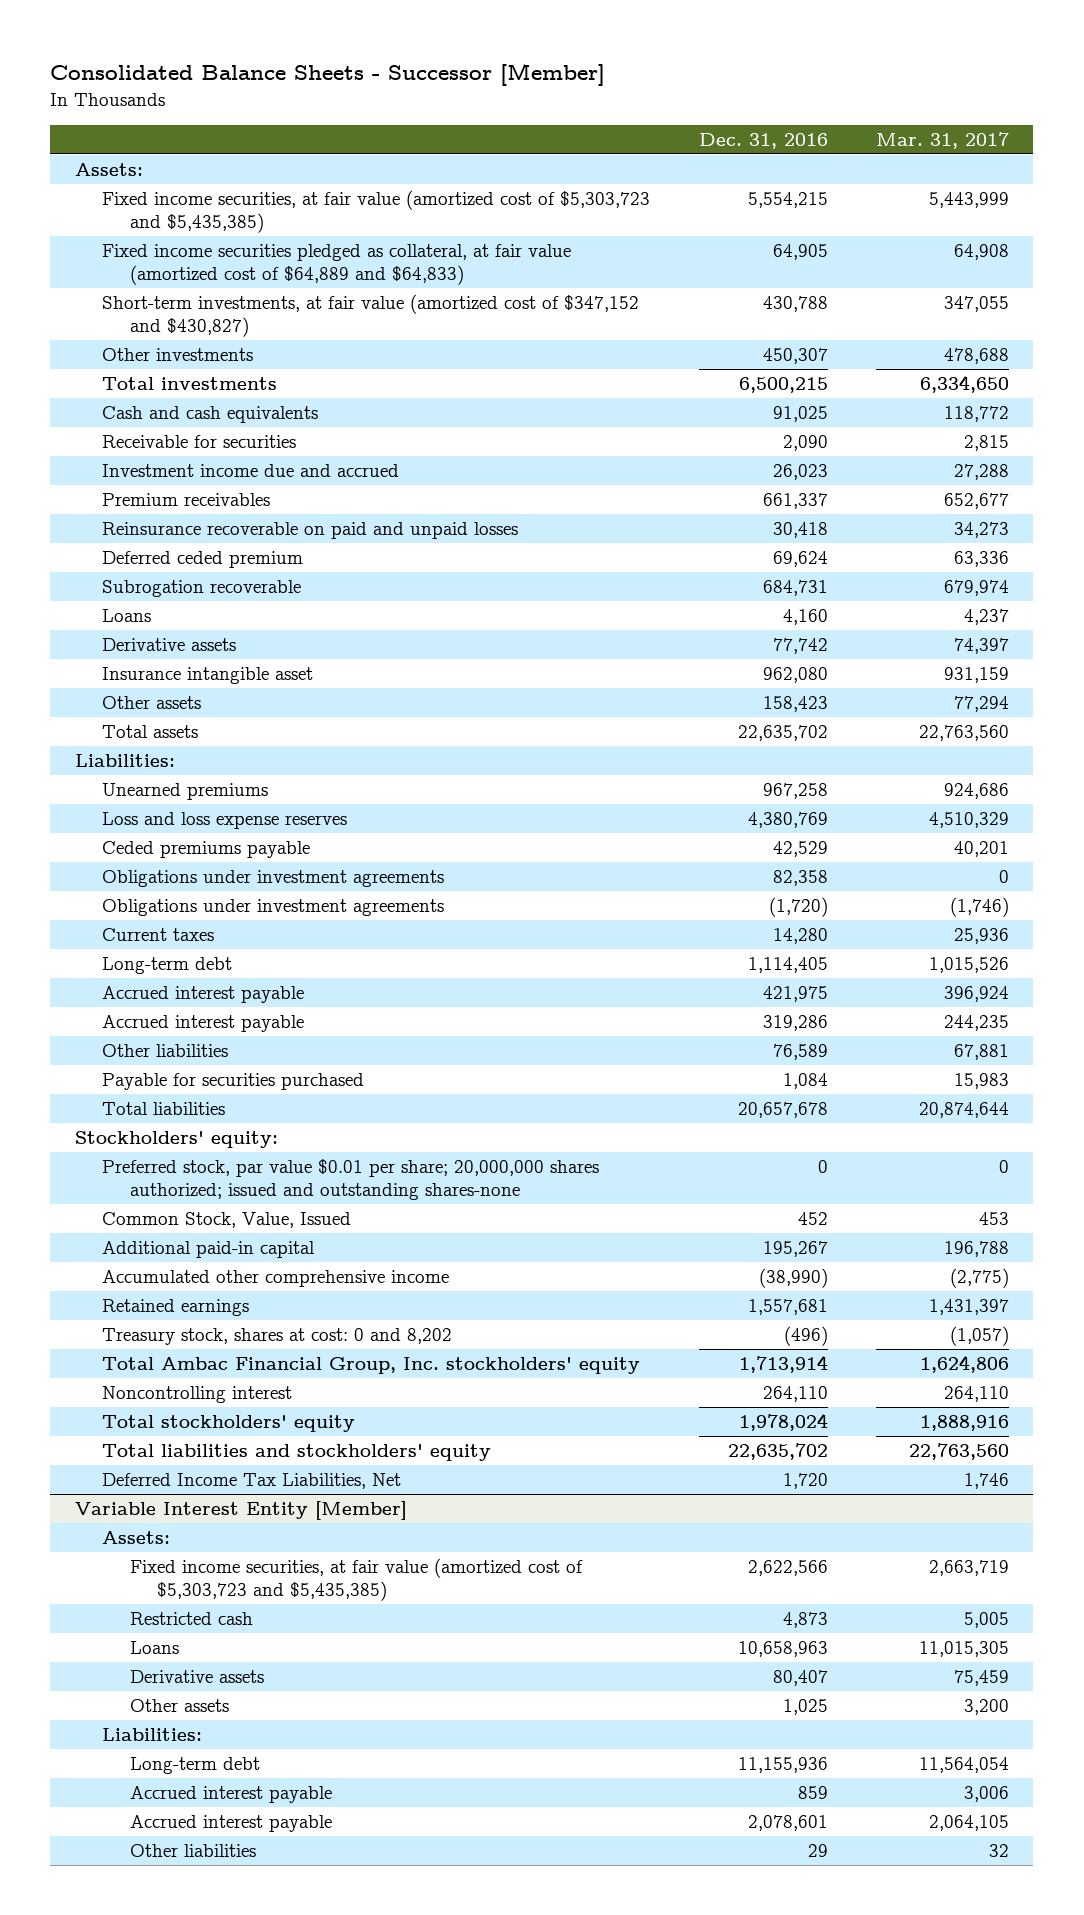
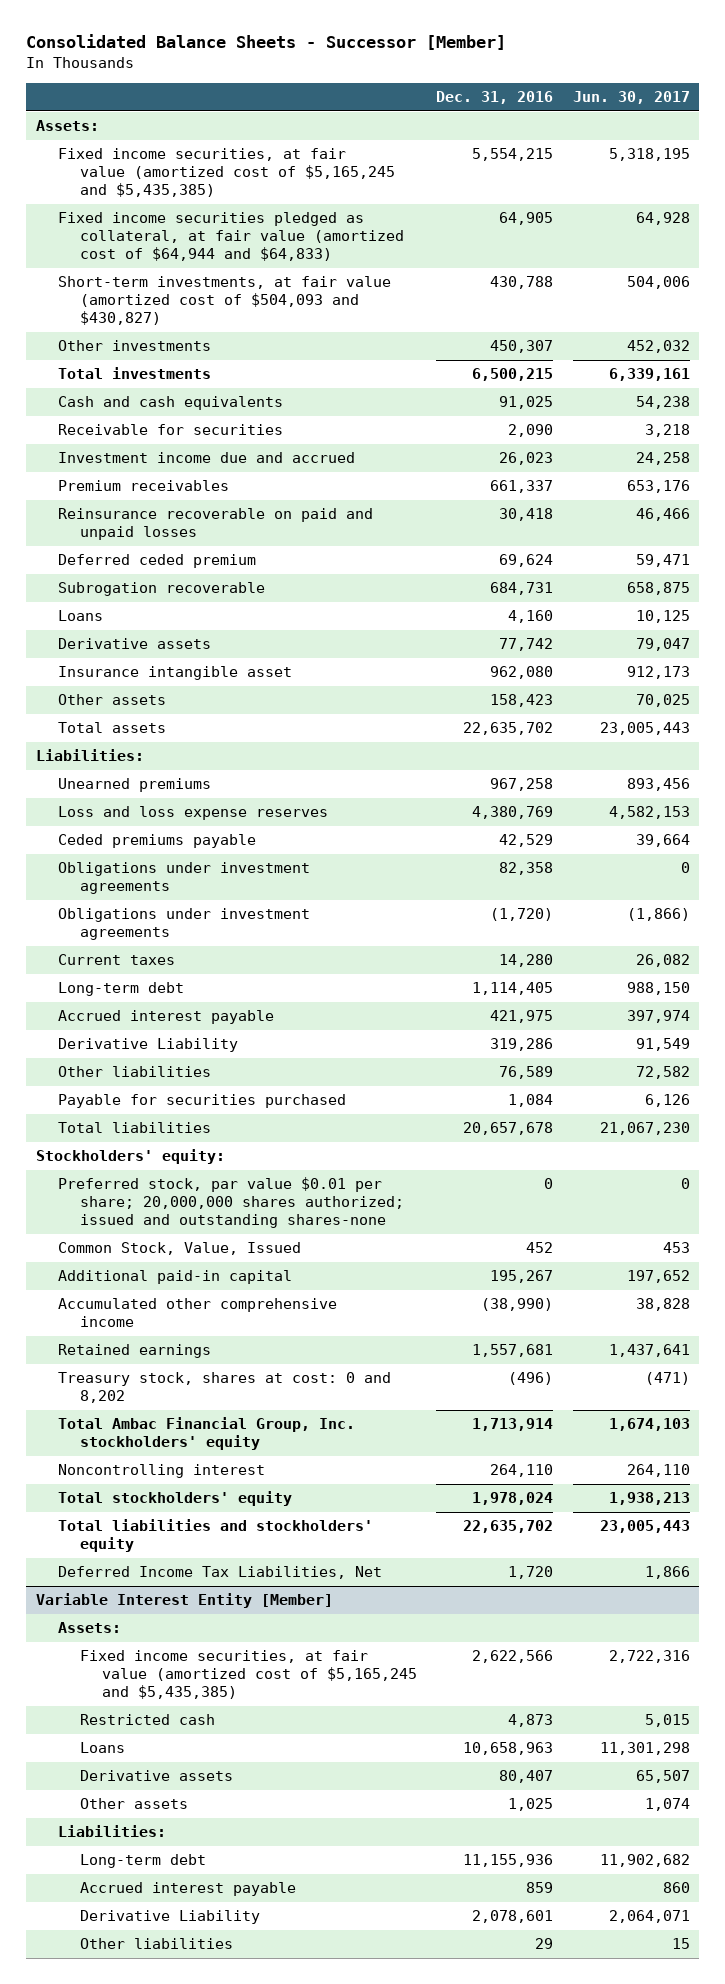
- | Dec. 31, 2016 | Mar. 31, 2017
+ | Dec. 31, 2016 | Jun. 30, 2017
- Fixed income securities, at fair value (amortized cost of $5,303,723 and $5,435,385) | 5,554,215 | 5,443,999
- Fixed income securities pledged as collateral, at fair value (amortized cost of $64,889 and $64,833) | 64,905 | 64,908
- Short-term investments, at fair value (amortized cost of $347,152 and $430,827) | 430,788 | 347,055
+ Fixed income securities, at fair value (amortized cost of $5,165,245 and $5,435,385) | 5,554,215 | 5,318,195
+ Fixed income securities pledged as collateral, at fair value (amortized cost of $64,944 and $64,833) | 64,905 | 64,928
+ Short-term investments, at fair value (amortized cost of $504,093 and $430,827) | 430,788 | 504,006
- Accrued interest payable | 319,286 | 244,235
+ Derivative Liability | 319,286 | 91,549
@ Variable Interest Entity [Member]
- Fixed income securities, at fair value (amortized cost of $5,303,723 and $5,435,385) | 2,622,566 | 2,663,719
+ Fixed income securities, at fair value (amortized cost of $5,165,245 and $5,435,385) | 2,622,566 | 2,722,316
- Accrued interest payable | 2,078,601 | 2,064,105
+ Derivative Liability | 2,078,601 | 2,064,071

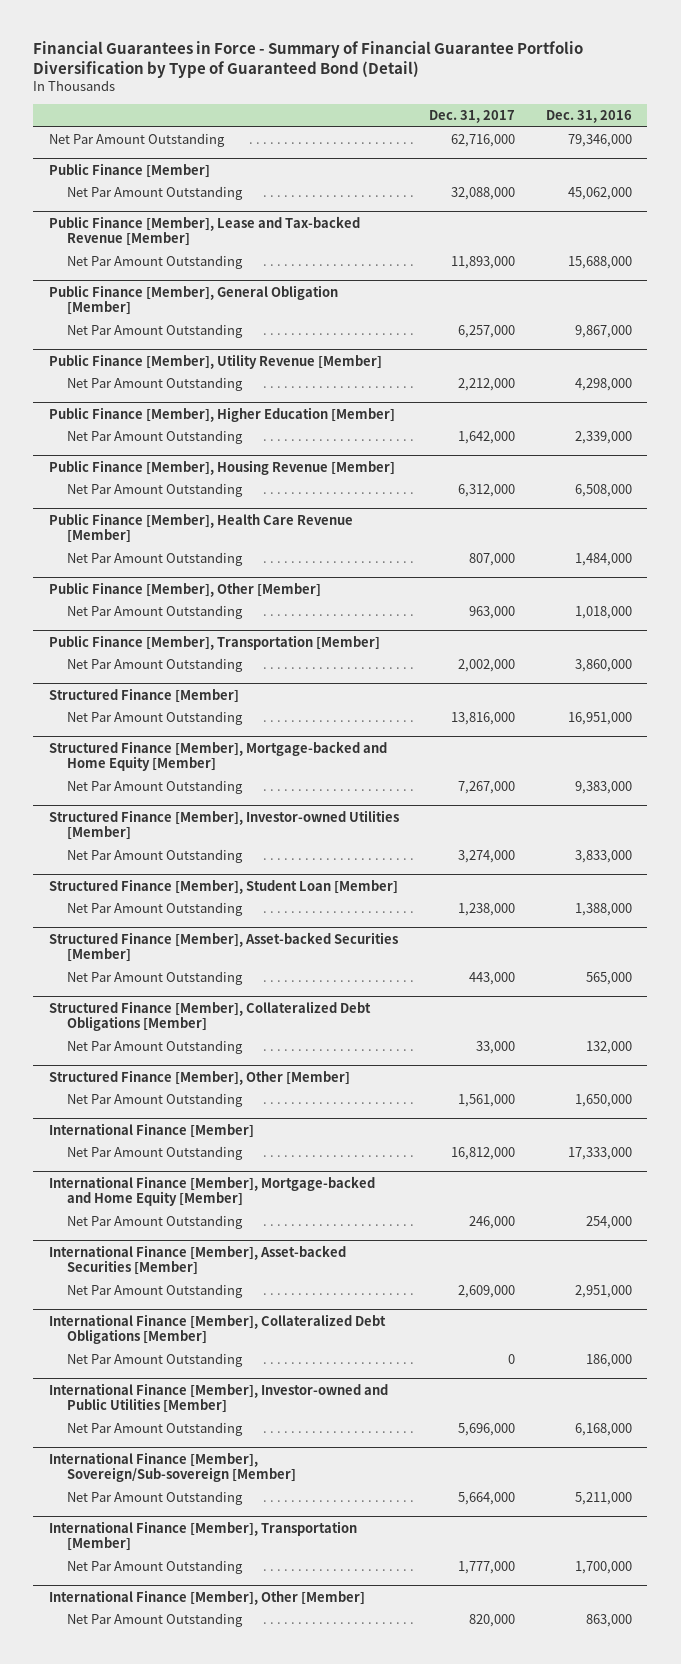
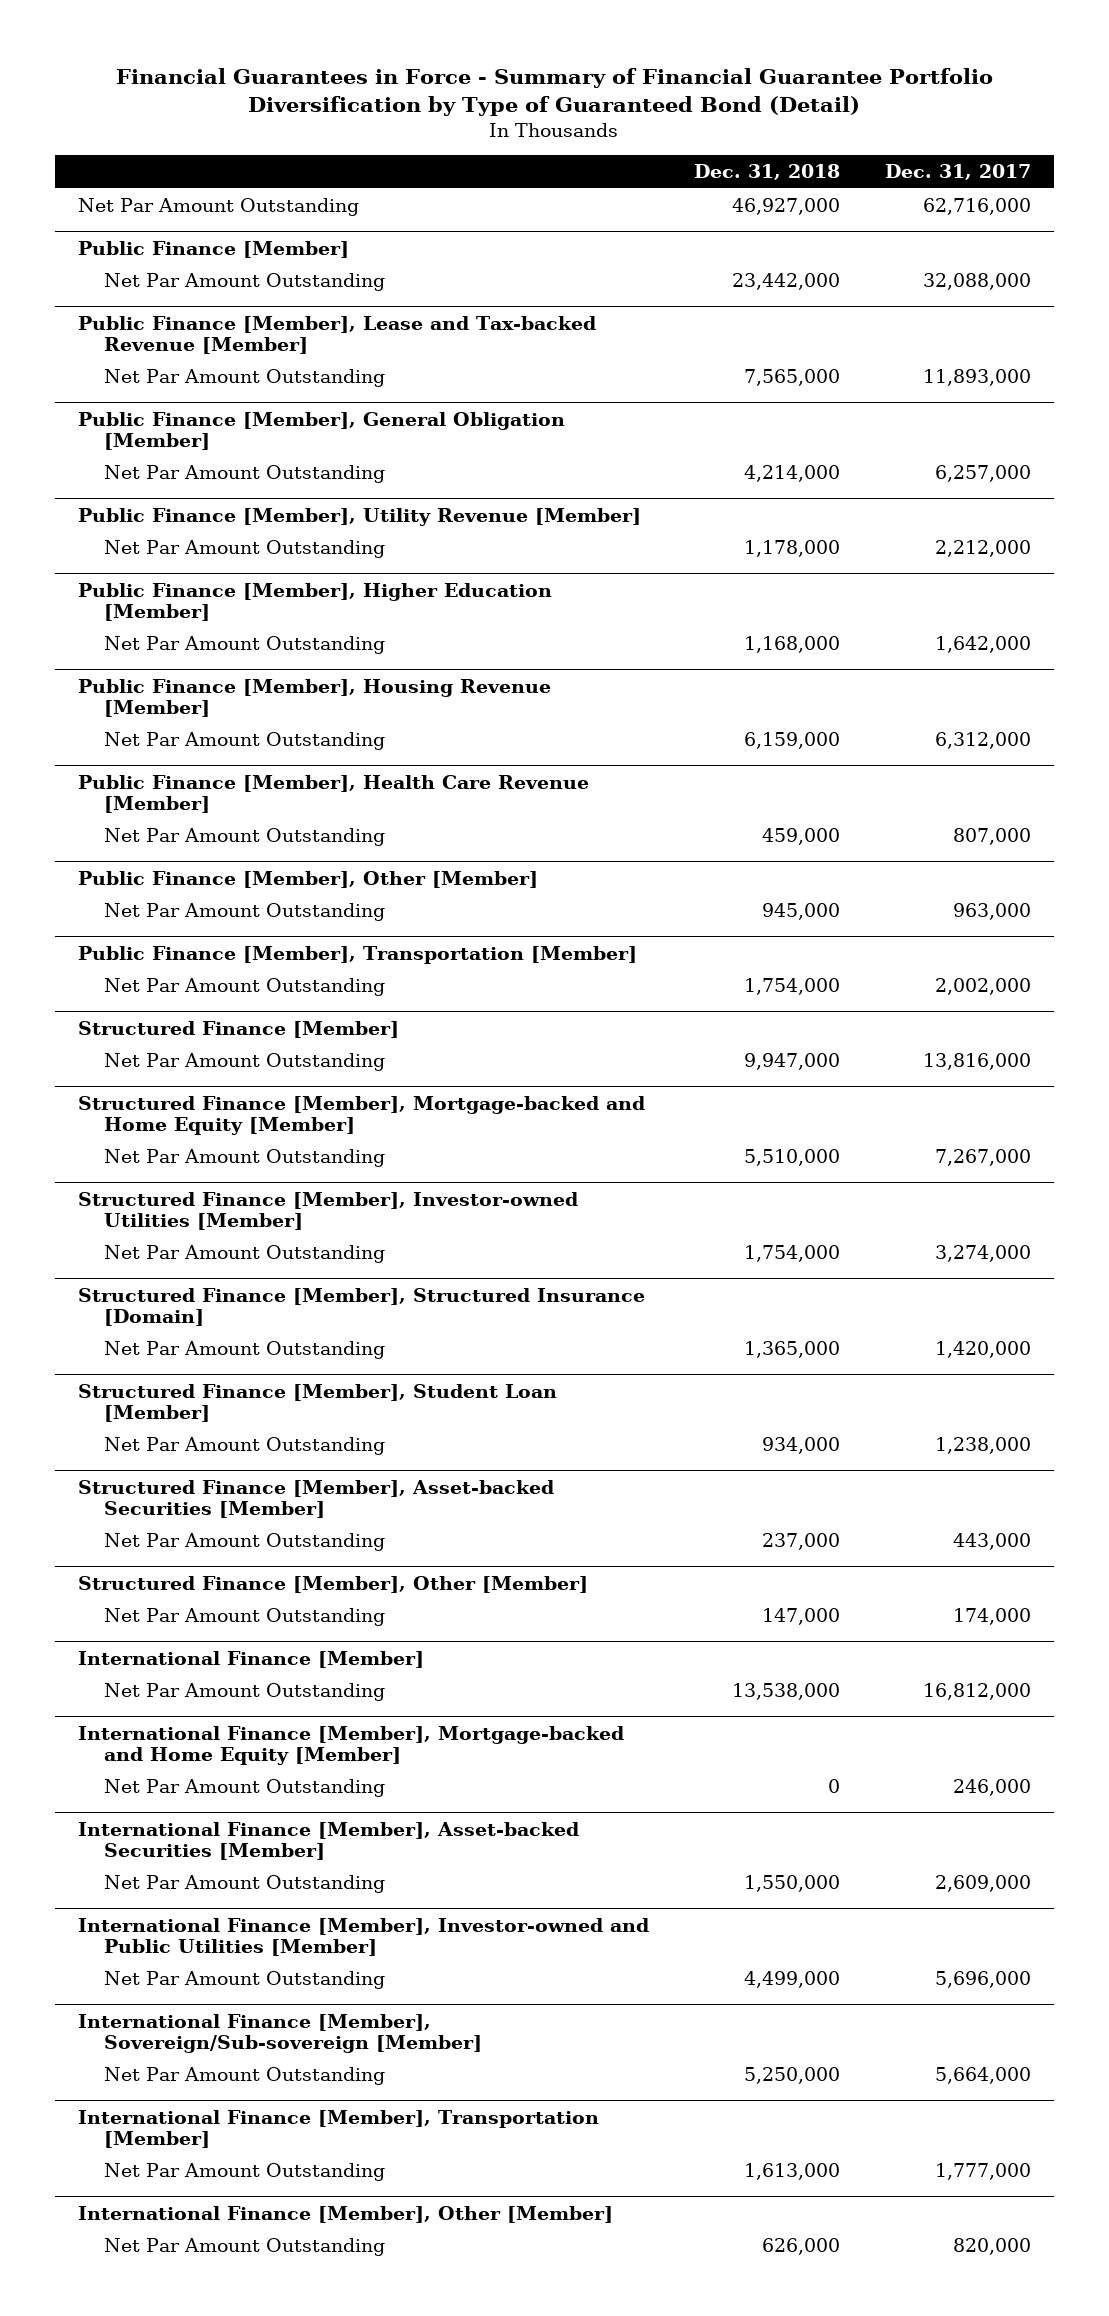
- | Dec. 31, 2017 | Dec. 31, 2016
+ | Dec. 31, 2018 | Dec. 31, 2017
+ Structured Finance [Member], Structured Insurance [Domain]
+ Net Par Amount Outstanding | 1,365,000 | 1,420,000
- Structured Finance [Member], Collateralized Debt Obligations [Member]
- Net Par Amount Outstanding | 33,000 | 132,000
@ Structured Finance [Member], Other [Member]
- Net Par Amount Outstanding | 1,561,000 | 1,650,000
+ Net Par Amount Outstanding | 147,000 | 174,000
- International Finance [Member], Collateralized Debt Obligations [Member]
- Net Par Amount Outstanding | 0 | 186,000

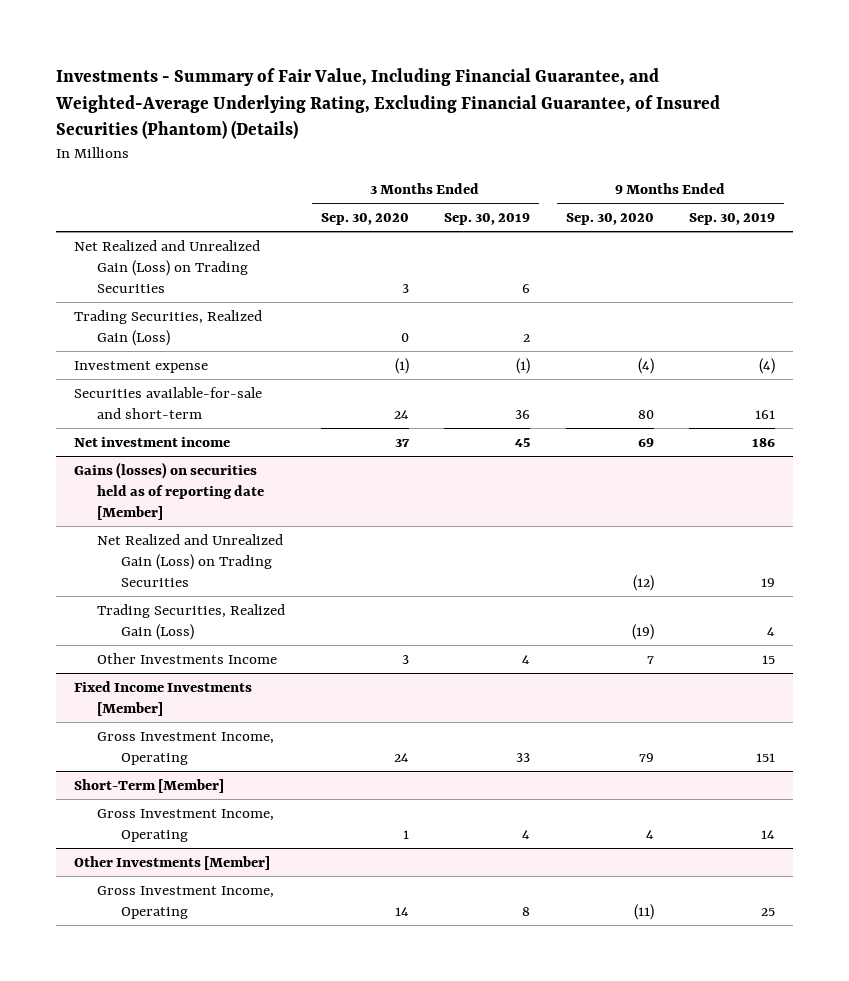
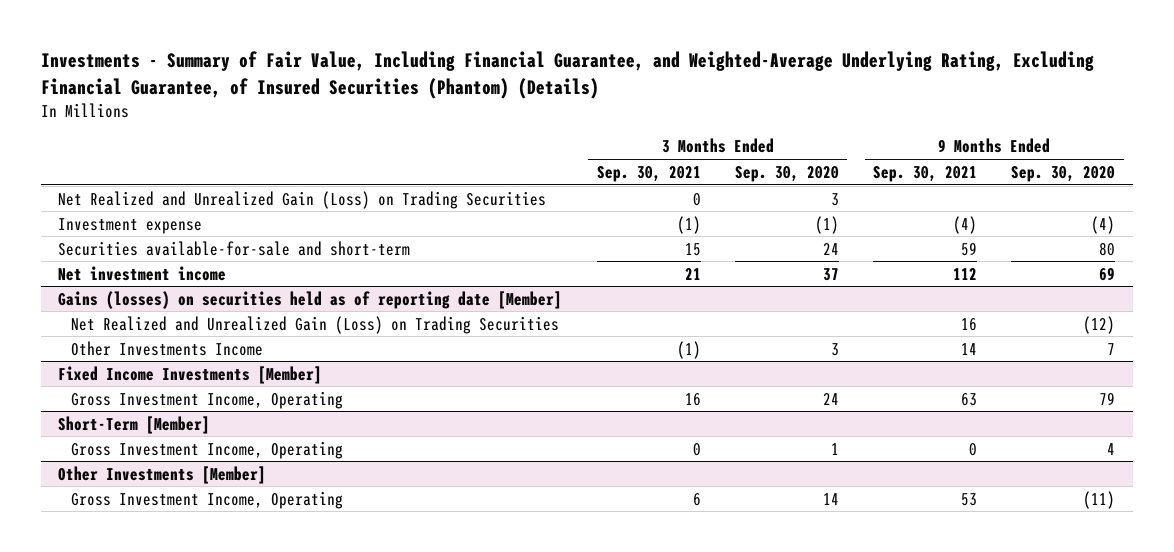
- | 3 Months Ended Sep. 30, 2020 | 3 Months Ended Sep. 30, 2019 | 9 Months Ended Sep. 30, 2020 | 9 Months Ended Sep. 30, 2019
+ | 3 Months Ended Sep. 30, 2021 | 3 Months Ended Sep. 30, 2020 | 9 Months Ended Sep. 30, 2021 | 9 Months Ended Sep. 30, 2020
- Trading Securities, Realized Gain (Loss) | 0 | 2 | |
@ Gains (losses) on securities held as of reporting date [Member]
- Trading Securities, Realized Gain (Loss) | | | (19) | 4

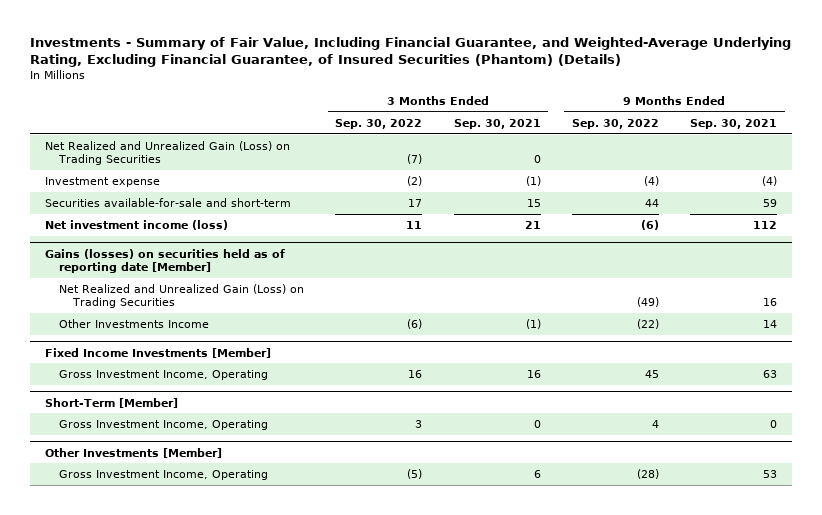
- | 3 Months Ended Sep. 30, 2021 | 3 Months Ended Sep. 30, 2020 | 9 Months Ended Sep. 30, 2021 | 9 Months Ended Sep. 30, 2020
+ | 3 Months Ended Sep. 30, 2022 | 3 Months Ended Sep. 30, 2021 | 9 Months Ended Sep. 30, 2022 | 9 Months Ended Sep. 30, 2021
- Net investment income | 21 | 37 | 112 | 69
+ Net investment income (loss) | 11 | 21 | (6) | 112

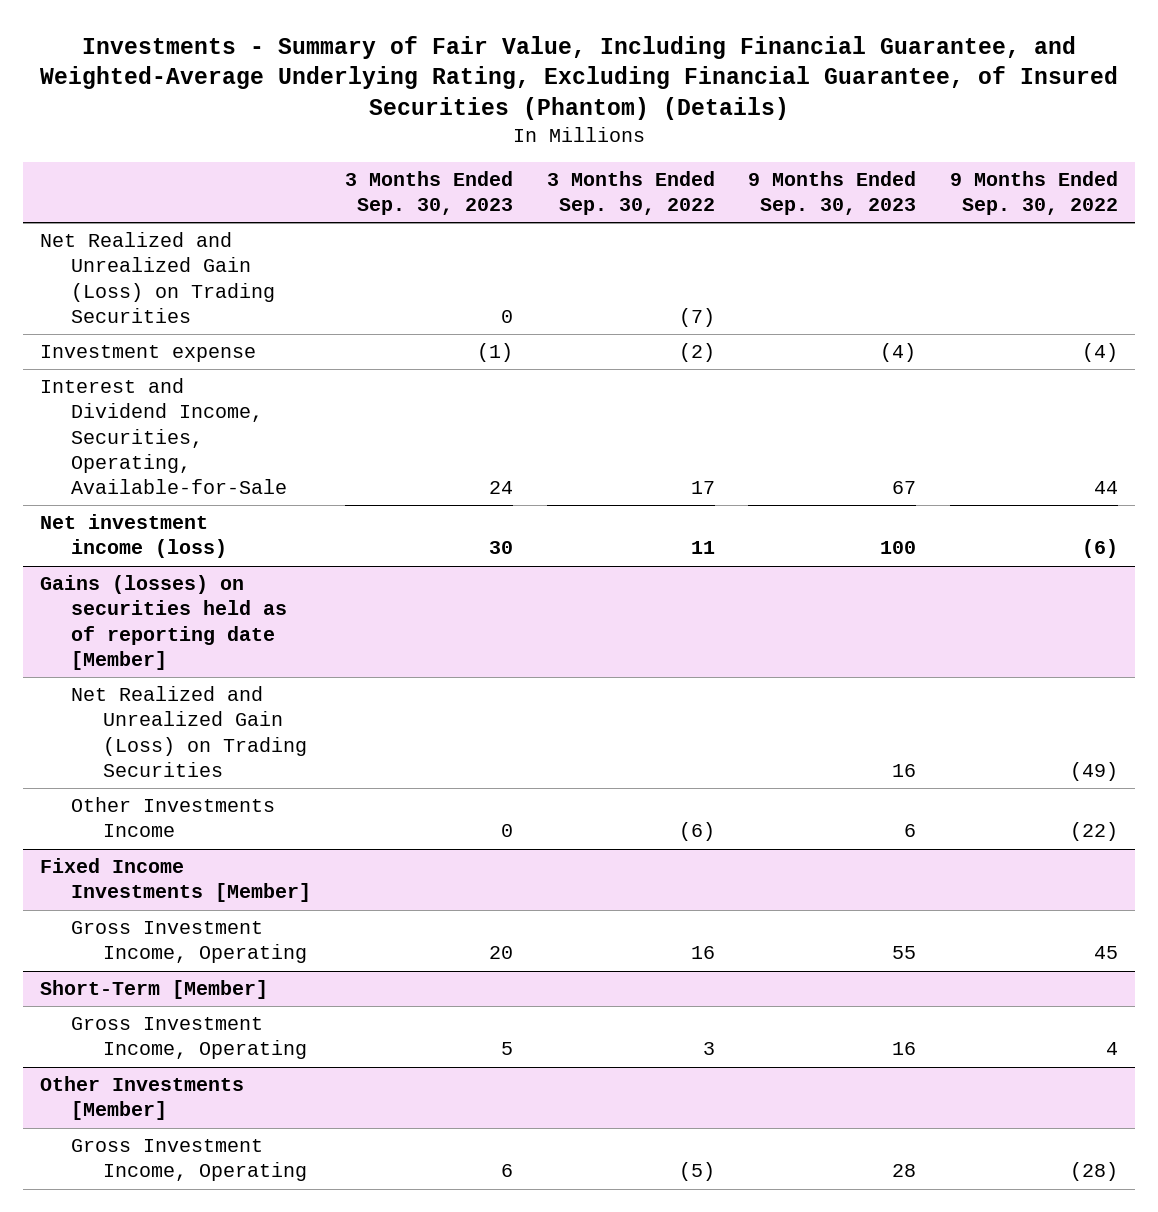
- | 3 Months Ended Sep. 30, 2022 | 3 Months Ended Sep. 30, 2021 | 9 Months Ended Sep. 30, 2022 | 9 Months Ended Sep. 30, 2021
+ | 3 Months Ended Sep. 30, 2023 | 3 Months Ended Sep. 30, 2022 | 9 Months Ended Sep. 30, 2023 | 9 Months Ended Sep. 30, 2022
- Securities available-for-sale and short-term | 17 | 15 | 44 | 59
+ Interest and Dividend Income, Securities, Operating, Available-for-Sale | 24 | 17 | 67 | 44

